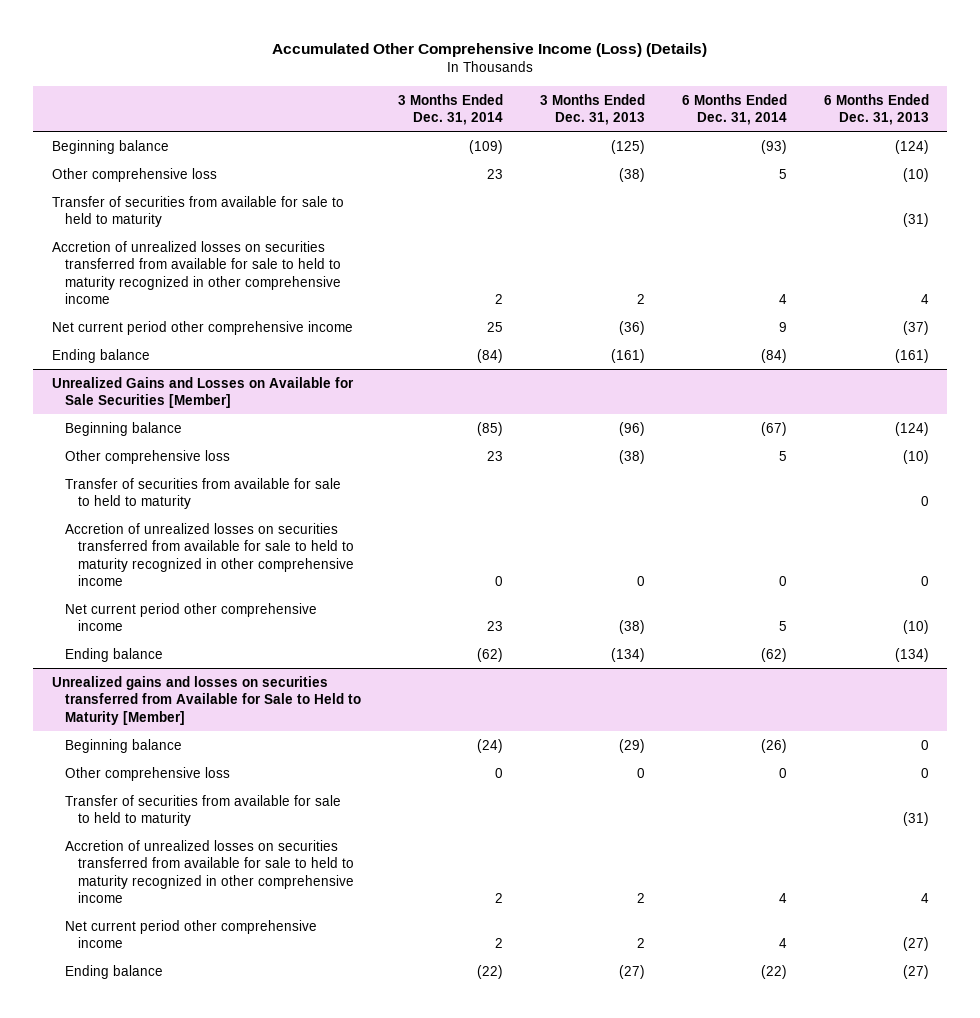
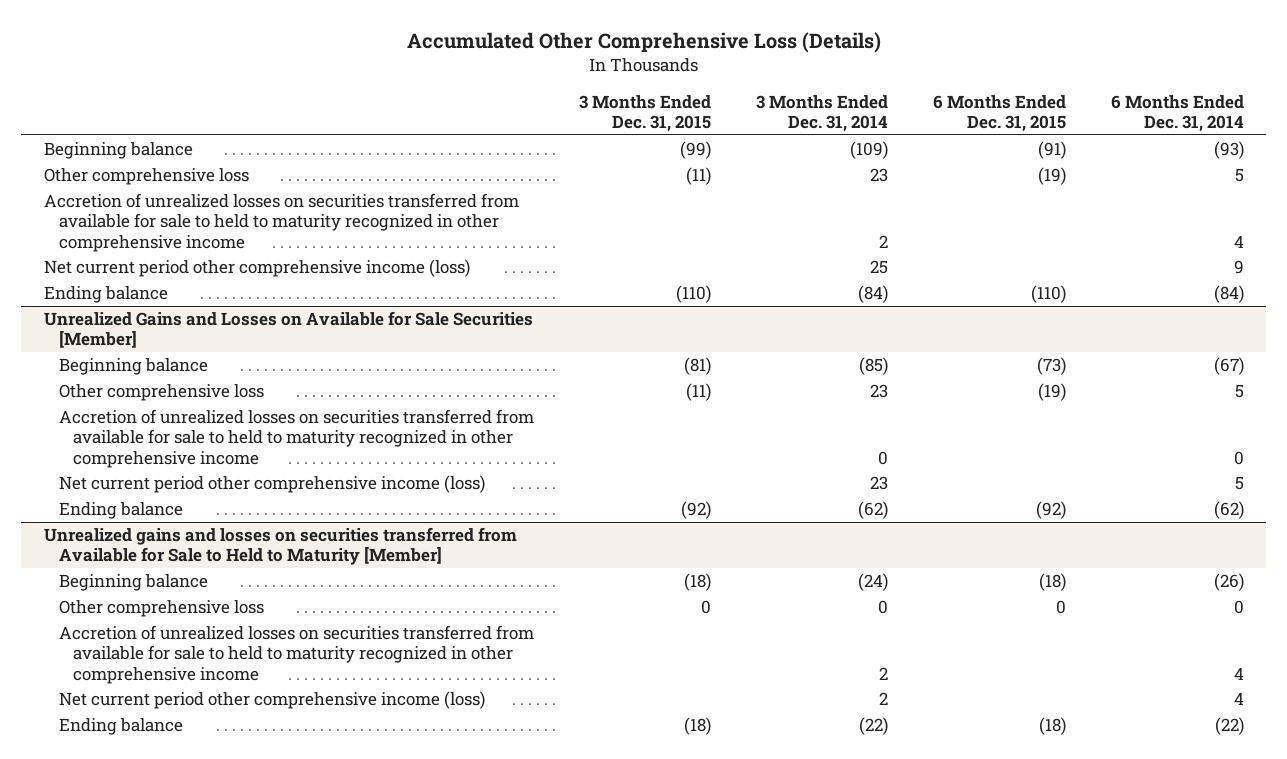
- Accumulated Other Comprehensive Income (Loss) (Details)
+ Accumulated Other Comprehensive Loss (Details)
- | 3 Months Ended Dec. 31, 2014 | 3 Months Ended Dec. 31, 2013 | 6 Months Ended Dec. 31, 2014 | 6 Months Ended Dec. 31, 2013
+ | 3 Months Ended Dec. 31, 2015 | 3 Months Ended Dec. 31, 2014 | 6 Months Ended Dec. 31, 2015 | 6 Months Ended Dec. 31, 2014
- Transfer of securities from available for sale to held to maturity | | | | (31)
- Net current period other comprehensive income | 25 | (36) | 9 | (37)
+ Net current period other comprehensive income (loss) | | 25 | | 9
@ Unrealized Gains and Losses on Available for Sale Securities [Member]
- Transfer of securities from available for sale to held to maturity | | | | 0
- Net current period other comprehensive income | 23 | (38) | 5 | (10)
+ Net current period other comprehensive income (loss) | | 23 | | 5
@ Unrealized gains and losses on securities transferred from Available for Sale to Held to Maturity [Member]
- Transfer of securities from available for sale to held to maturity | | | | (31)
- Net current period other comprehensive income | 2 | 2 | 4 | (27)
+ Net current period other comprehensive income (loss) | | 2 | | 4

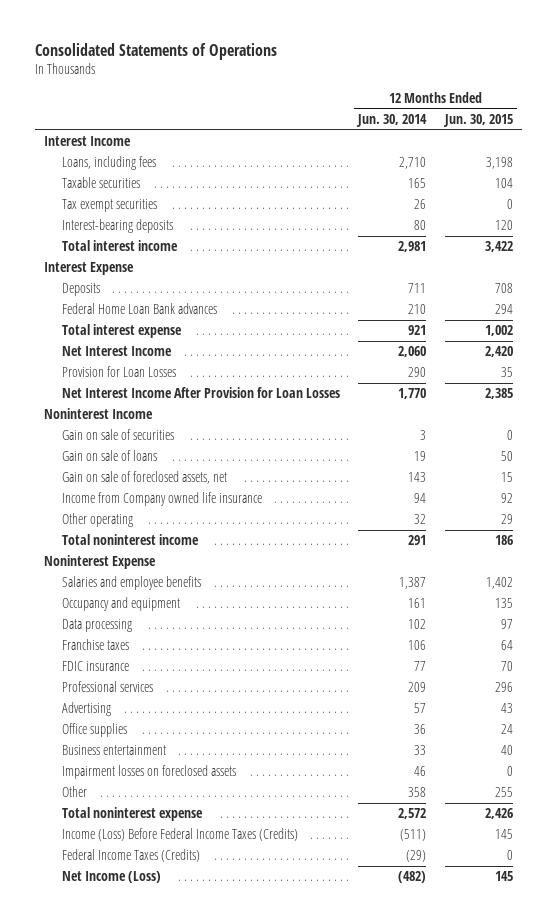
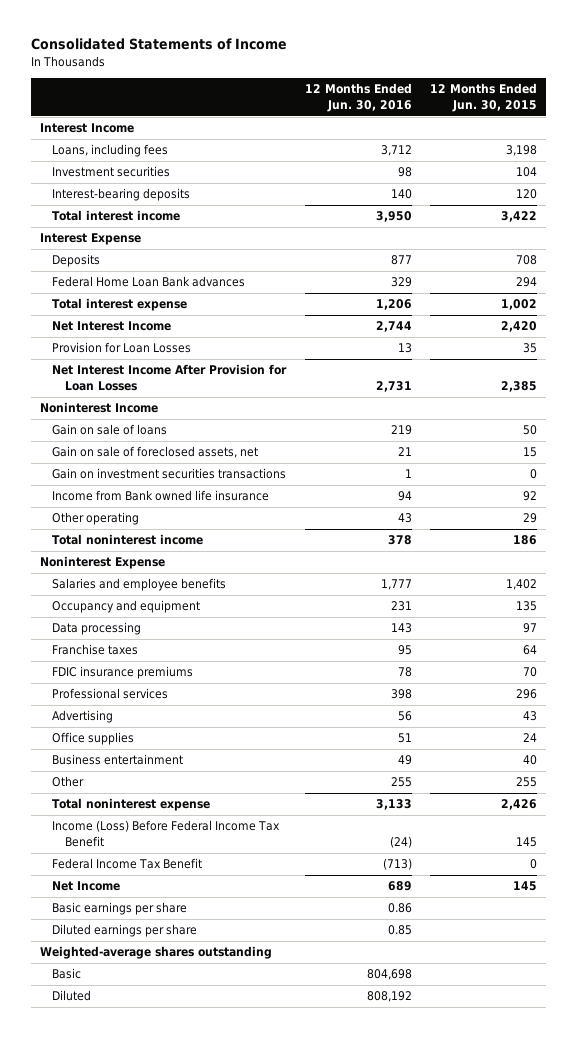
- Consolidated Statements of Operations
+ Consolidated Statements of Income
- | 12 Months Ended Jun. 30, 2014 | 12 Months Ended Jun. 30, 2015
+ | 12 Months Ended Jun. 30, 2016 | 12 Months Ended Jun. 30, 2015
- Taxable securities | 165 | 104
- Tax exempt securities | 26 | 0
+ Investment securities | 98 | 104
- Gain on sale of securities | 3 | 0
- Income from Company owned life insurance | 94 | 92
+ Gain on investment securities transactions | 1 | 0
+ Income from Bank owned life insurance | 94 | 92
- FDIC insurance | 77 | 70
+ FDIC insurance premiums | 78 | 70
- Impairment losses on foreclosed assets | 46 | 0
- Income (Loss) Before Federal Income Taxes (Credits) | (511) | 145
- Federal Income Taxes (Credits) | (29) | 0
- Net Income (Loss) | (482) | 145
+ Income (Loss) Before Federal Income Tax Benefit | (24) | 145
+ Federal Income Tax Benefit | (713) | 0
+ Net Income | 689 | 145
+ Basic earnings per share | 0.86 |
+ Diluted earnings per share | 0.85 |
+ Weighted-average shares outstanding
+ Basic | 804,698 |
+ Diluted | 808,192 |

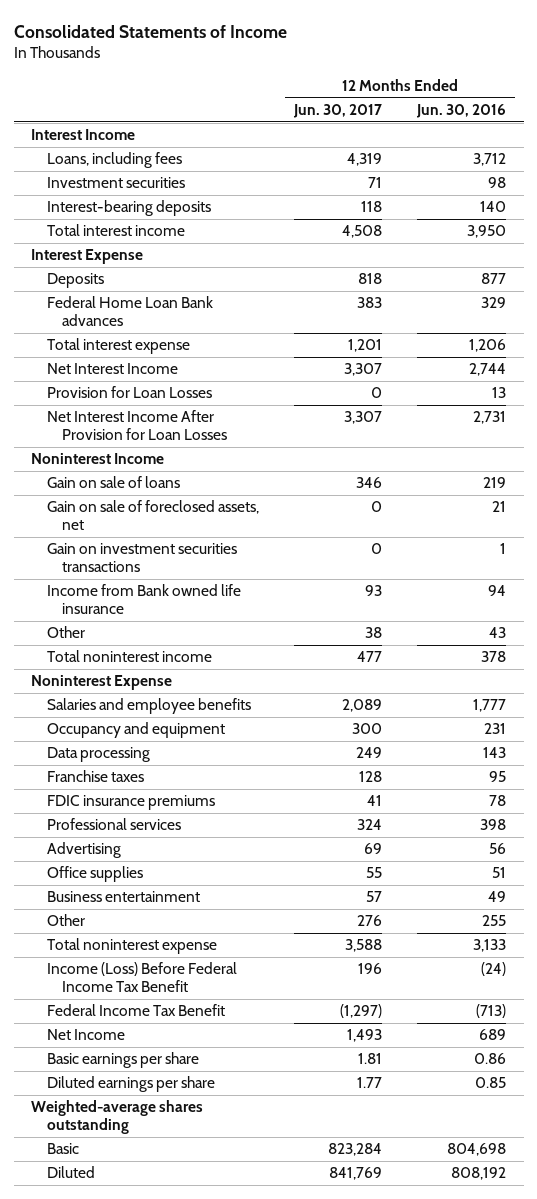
- | 12 Months Ended Jun. 30, 2016 | 12 Months Ended Jun. 30, 2015
+ | 12 Months Ended Jun. 30, 2017 | 12 Months Ended Jun. 30, 2016
- Other operating | 43 | 29
+ Other | 38 | 43

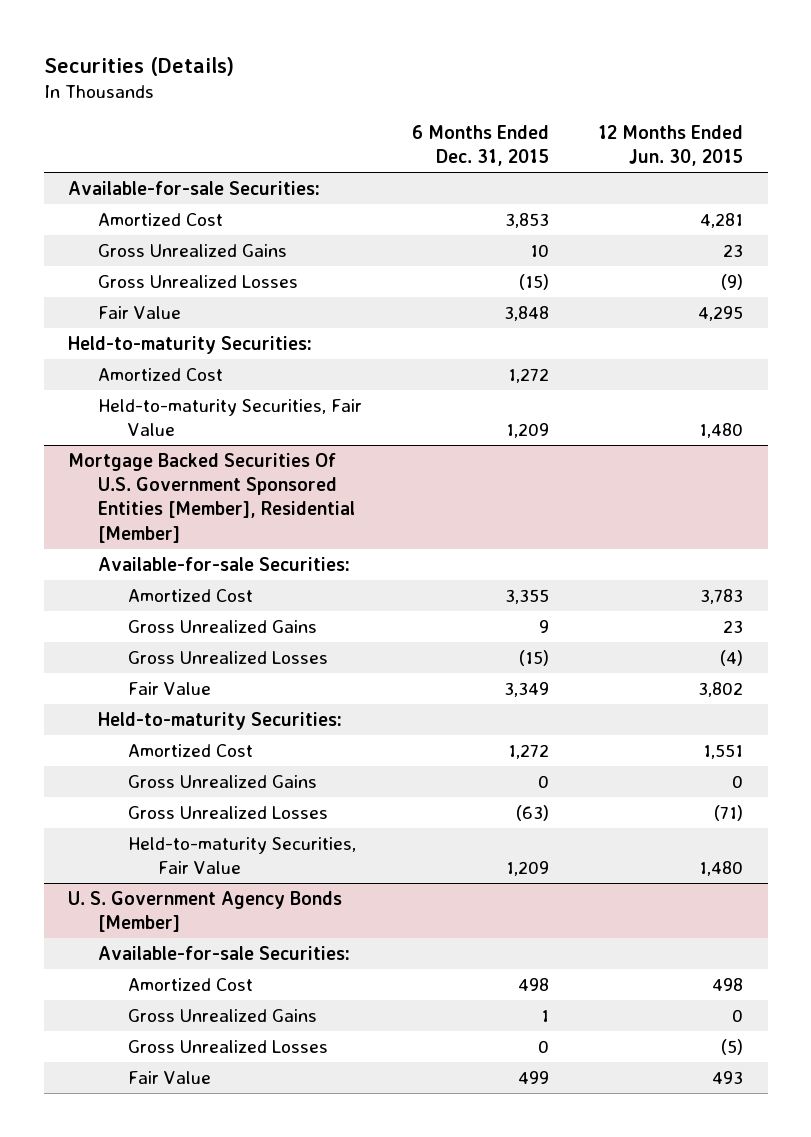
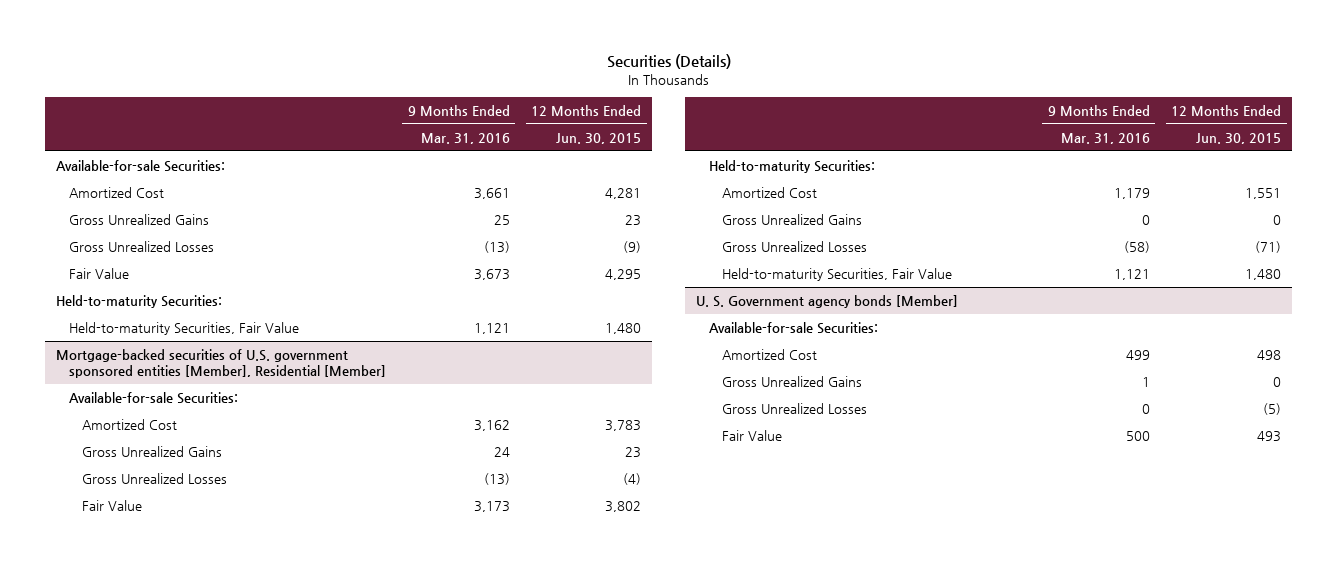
- | 6 Months Ended Dec. 31, 2015 | 12 Months Ended Jun. 30, 2015
+ | 9 Months Ended Mar. 31, 2016 | 12 Months Ended Jun. 30, 2015
- Amortized Cost | 1,272 |
- Mortgage Backed Securities Of U.S. Government Sponsored Entities [Member], Residential [Member]
+ Mortgage-backed securities of U.S. government sponsored entities [Member], Residential [Member]
- U. S. Government Agency Bonds [Member]
+ U. S. Government agency bonds [Member]

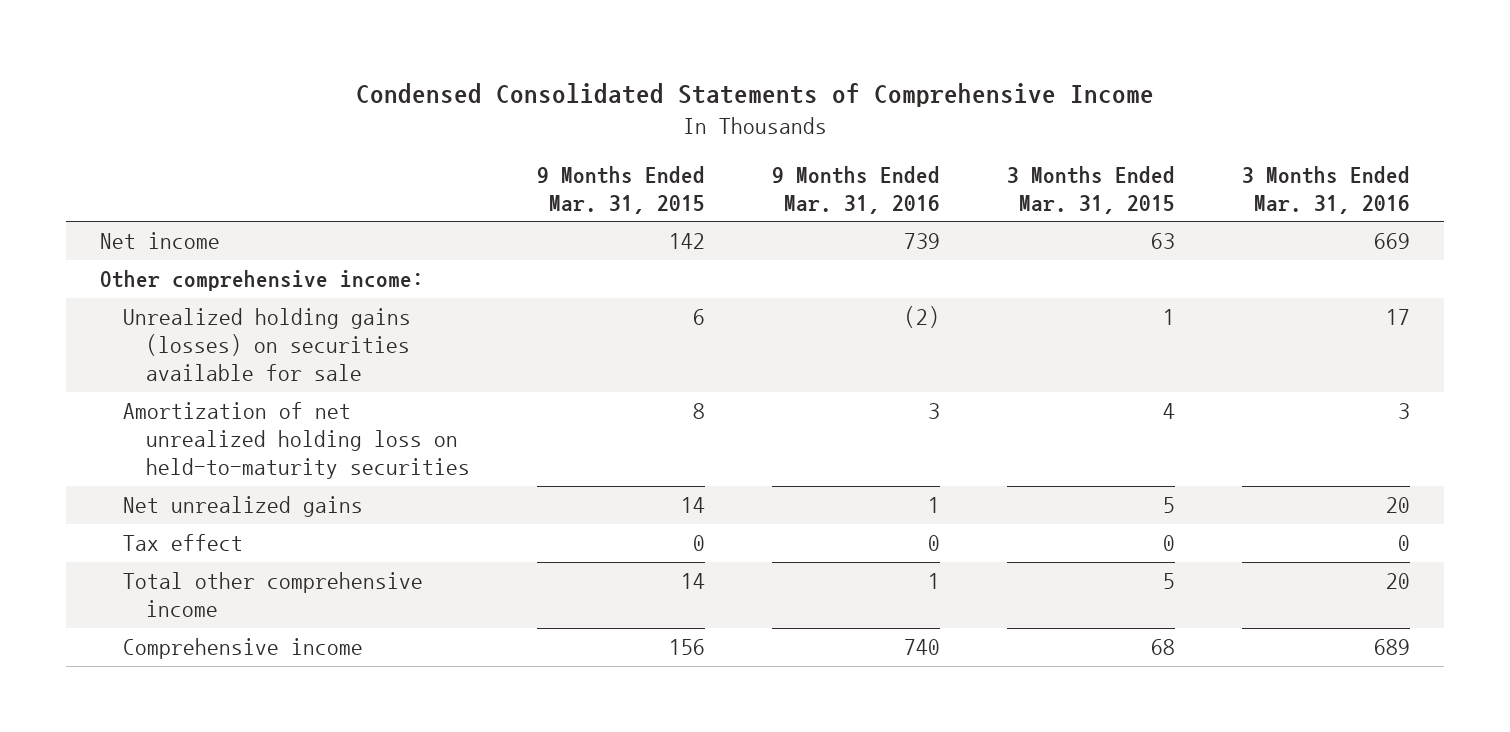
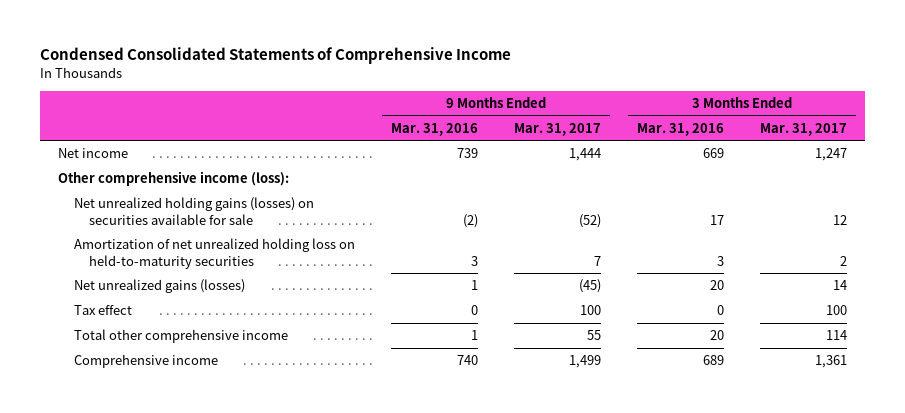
- | 9 Months Ended Mar. 31, 2015 | 9 Months Ended Mar. 31, 2016 | 3 Months Ended Mar. 31, 2015 | 3 Months Ended Mar. 31, 2016
+ | 9 Months Ended Mar. 31, 2016 | 9 Months Ended Mar. 31, 2017 | 3 Months Ended Mar. 31, 2016 | 3 Months Ended Mar. 31, 2017
- Other comprehensive income:
- Unrealized holding gains (losses) on securities available for sale | 6 | (2) | 1 | 17
+ Other comprehensive income (loss):
+ Net unrealized holding gains (losses) on securities available for sale | (2) | (52) | 17 | 12
- Net unrealized gains | 14 | 1 | 5 | 20
+ Net unrealized gains (losses) | 1 | (45) | 20 | 14

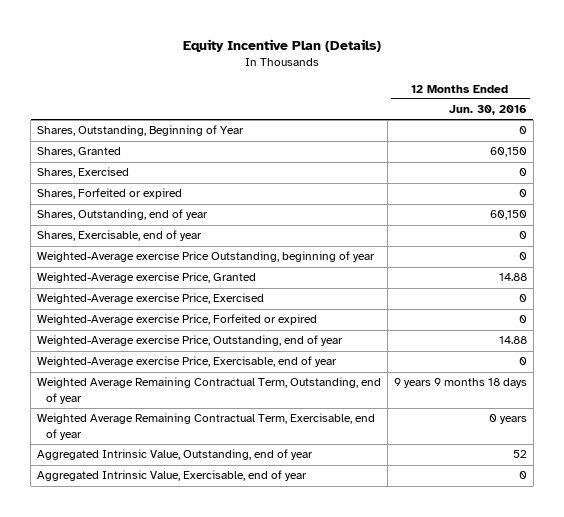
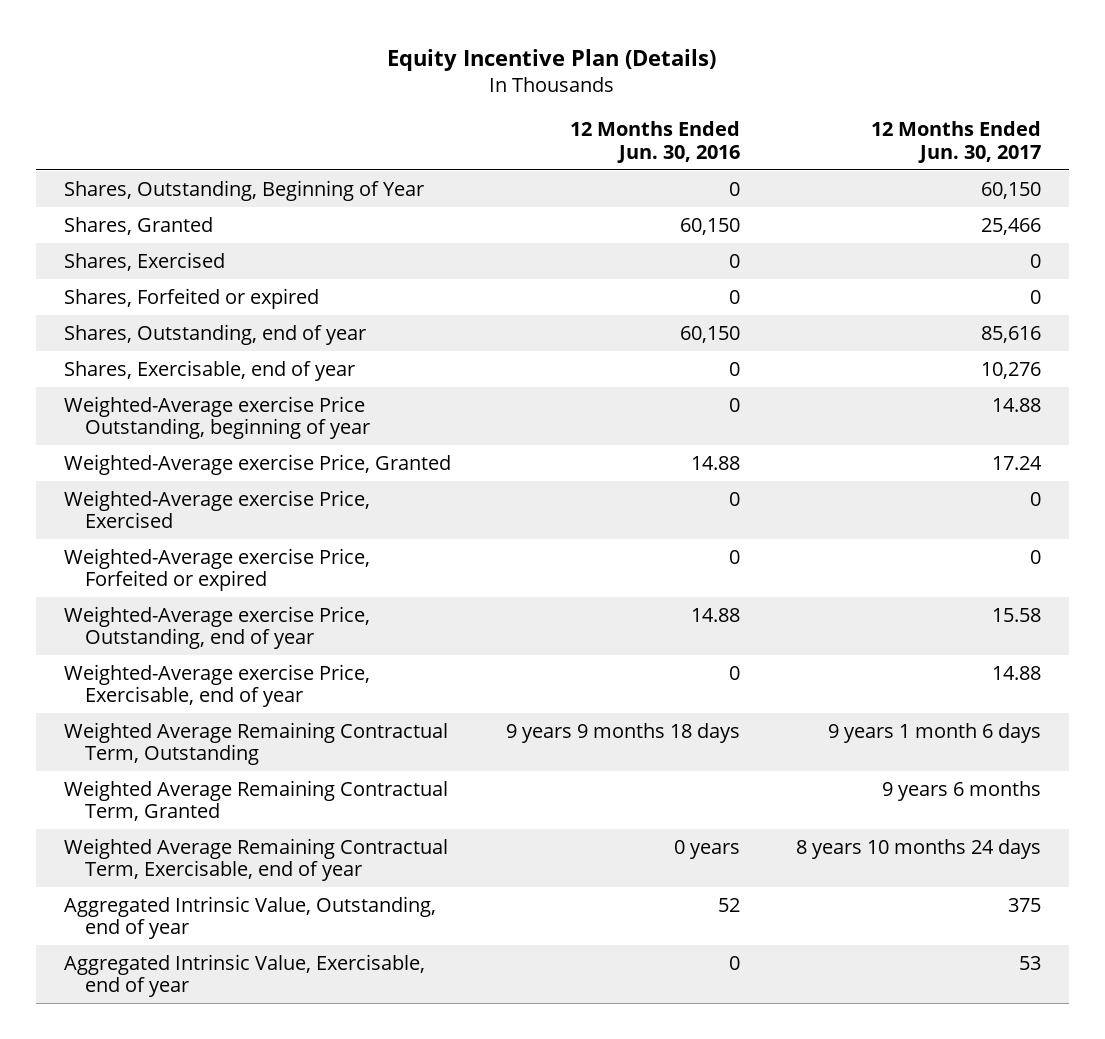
- | 12 Months Ended Jun. 30, 2016
+ | 12 Months Ended Jun. 30, 2016 | 12 Months Ended Jun. 30, 2017
- Weighted Average Remaining Contractual Term, Outstanding, end of year | 9 years 9 months 18 days
+ Weighted Average Remaining Contractual Term, Outstanding | 9 years 9 months 18 days | 9 years 1 month 6 days
+ Weighted Average Remaining Contractual Term, Granted | | 9 years 6 months

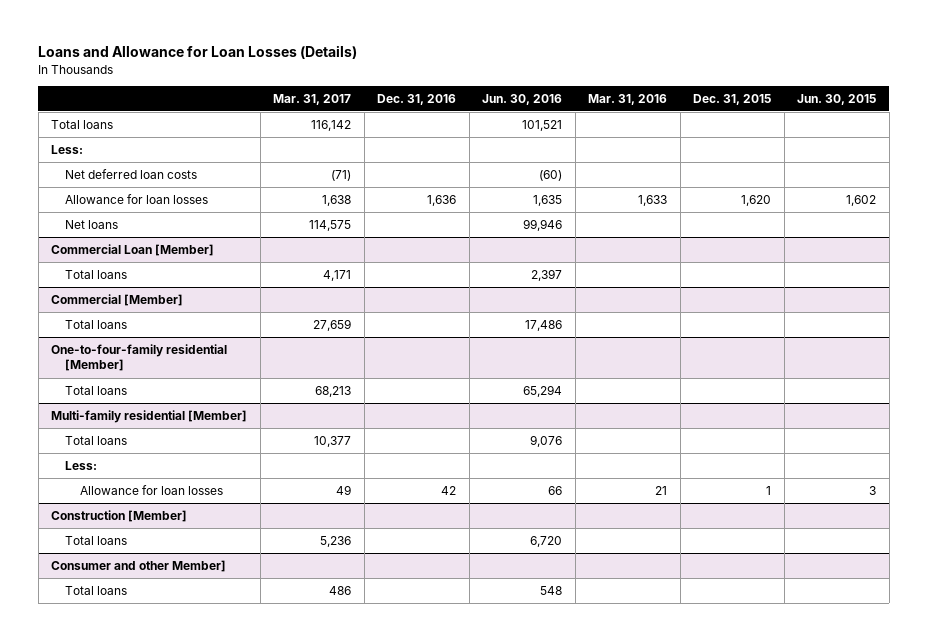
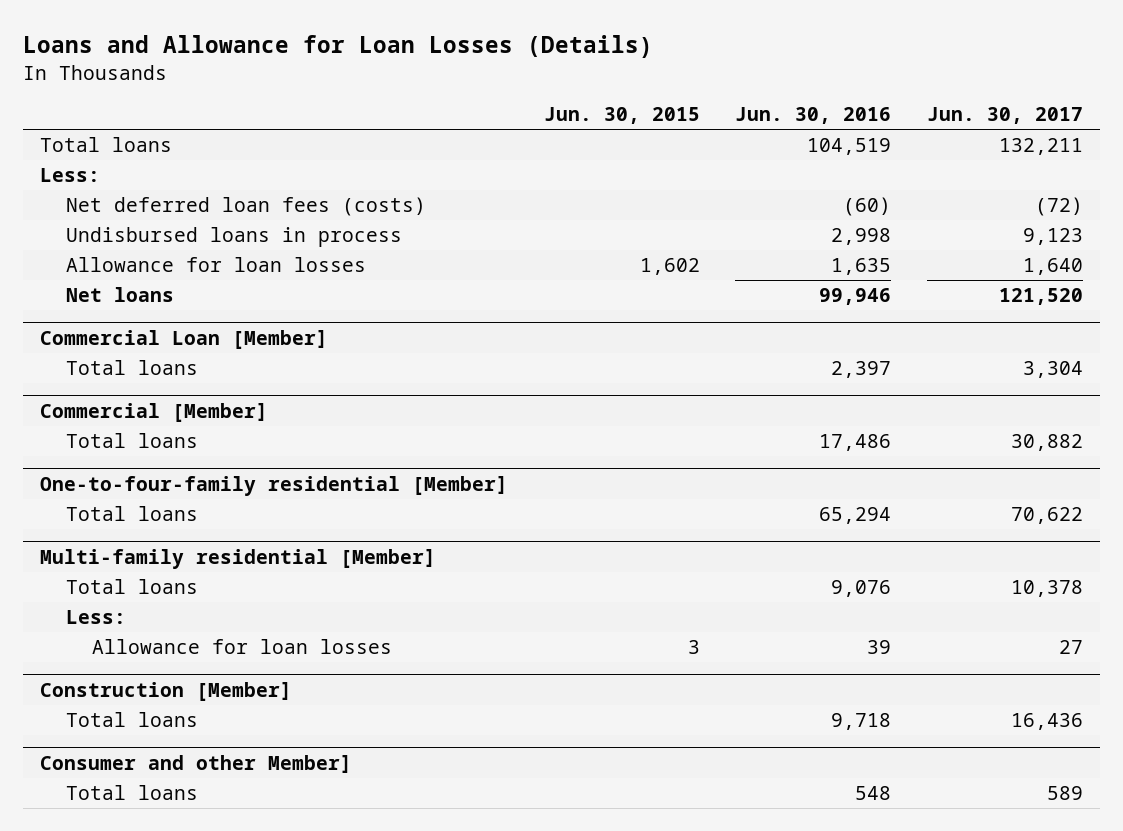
- | Mar. 31, 2017 | Dec. 31, 2016 | Jun. 30, 2016 | Mar. 31, 2016 | Dec. 31, 2015 | Jun. 30, 2015
+ | Jun. 30, 2015 | Jun. 30, 2016 | Jun. 30, 2017
- Total loans | 116,142 | | 101,521 | | |
+ Total loans | | 104,519 | 132,211
- Net deferred loan costs | (71) | | (60) | | |
+ Net deferred loan fees (costs) | | (60) | (72)
+ Undisbursed loans in process | | 2,998 | 9,123
@ Multi-family residential [Member]
- Allowance for loan losses | 49 | 42 | 66 | 21 | 1 | 3
+ Allowance for loan losses | 3 | 39 | 27
@ Construction [Member]
- Total loans | 5,236 | | 6,720 | | |
+ Total loans | | 9,718 | 16,436

